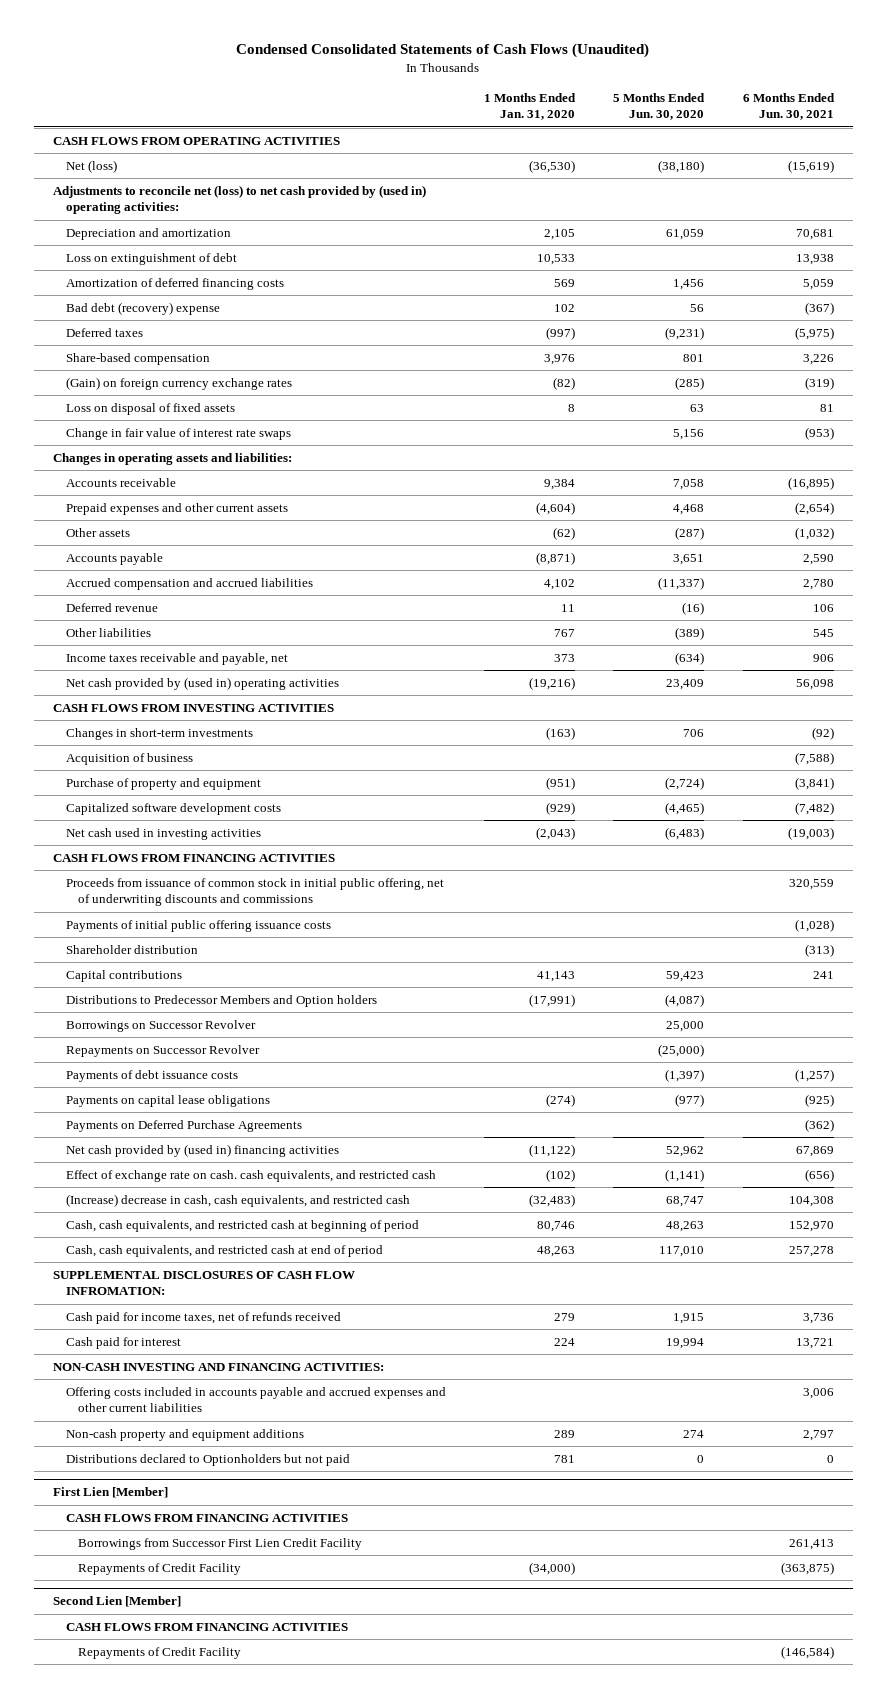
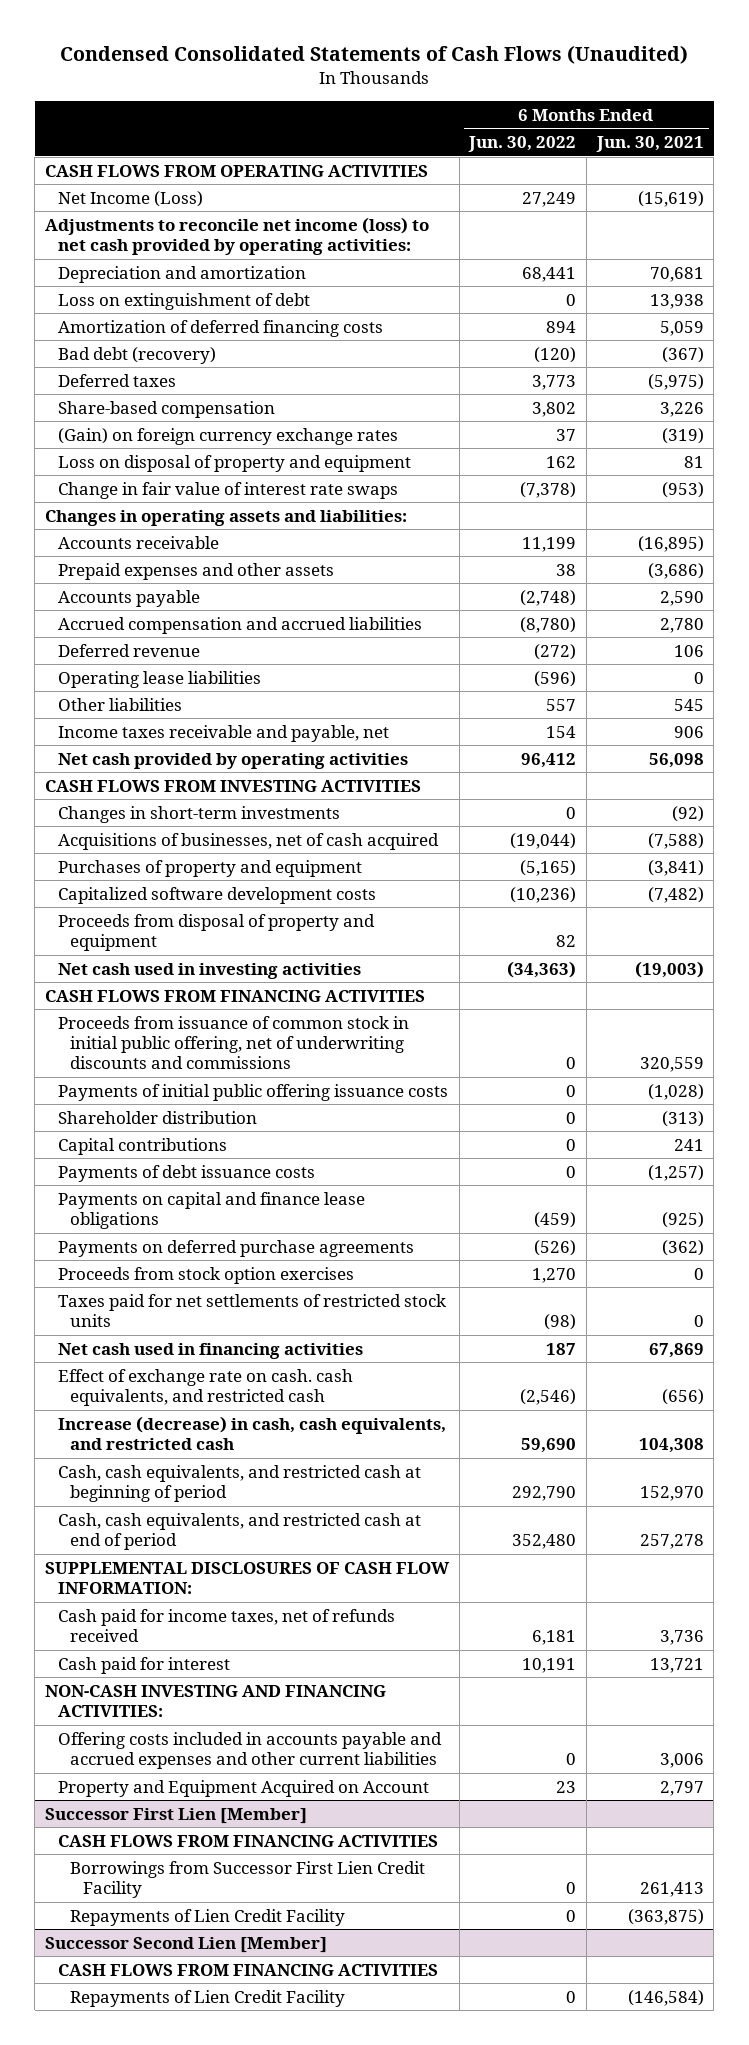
- | 1 Months Ended Jan. 31, 2020 | 5 Months Ended Jun. 30, 2020 | 6 Months Ended Jun. 30, 2021
+ | 6 Months Ended Jun. 30, 2022 | 6 Months Ended Jun. 30, 2021
- Net (loss) | (36,530) | (38,180) | (15,619)
- Adjustments to reconcile net (loss) to net cash provided by (used in) operating activities:
+ Net Income (Loss) | 27,249 | (15,619)
+ Adjustments to reconcile net income (loss) to net cash provided by operating activities:
- Bad debt (recovery) expense | 102 | 56 | (367)
+ Bad debt (recovery) | (120) | (367)
- Loss on disposal of fixed assets | 8 | 63 | 81
+ Loss on disposal of property and equipment | 162 | 81
- Prepaid expenses and other current assets | (4,604) | 4,468 | (2,654)
- Other assets | (62) | (287) | (1,032)
+ Prepaid expenses and other assets | 38 | (3,686)
+ Operating lease liabilities | (596) | 0
- Net cash provided by (used in) operating activities | (19,216) | 23,409 | 56,098
+ Net cash provided by operating activities | 96,412 | 56,098
- Acquisition of business | | | (7,588)
- Purchase of property and equipment | (951) | (2,724) | (3,841)
+ Acquisitions of businesses, net of cash acquired | (19,044) | (7,588)
+ Purchases of property and equipment | (5,165) | (3,841)
+ Proceeds from disposal of property and equipment | 82 |
- Distributions to Predecessor Members and Option holders | (17,991) | (4,087) |
- Borrowings on Successor Revolver | | 25,000 |
- Repayments on Successor Revolver | | (25,000) |
- Payments on capital lease obligations | (274) | (977) | (925)
- Payments on Deferred Purchase Agreements | | | (362)
- Net cash provided by (used in) financing activities | (11,122) | 52,962 | 67,869
+ Payments on capital and finance lease obligations | (459) | (925)
+ Payments on deferred purchase agreements | (526) | (362)
+ Proceeds from stock option exercises | 1,270 | 0
+ Taxes paid for net settlements of restricted stock units | (98) | 0
+ Net cash used in financing activities | 187 | 67,869
- (Increase) decrease in cash, cash equivalents, and restricted cash | (32,483) | 68,747 | 104,308
+ Increase (decrease) in cash, cash equivalents, and restricted cash | 59,690 | 104,308
- SUPPLEMENTAL DISCLOSURES OF CASH FLOW INFROMATION:
+ SUPPLEMENTAL DISCLOSURES OF CASH FLOW INFORMATION:
- Non-cash property and equipment additions | 289 | 274 | 2,797
- Distributions declared to Optionholders but not paid | 781 | 0 | 0
- First Lien [Member]
+ Property and Equipment Acquired on Account | 23 | 2,797
+ Successor First Lien [Member]
- Repayments of Credit Facility | (34,000) | | (363,875)
- Second Lien [Member]
+ Repayments of Lien Credit Facility | 0 | (363,875)
+ Successor Second Lien [Member]
- Repayments of Credit Facility | | | (146,584)
+ Repayments of Lien Credit Facility | 0 | (146,584)

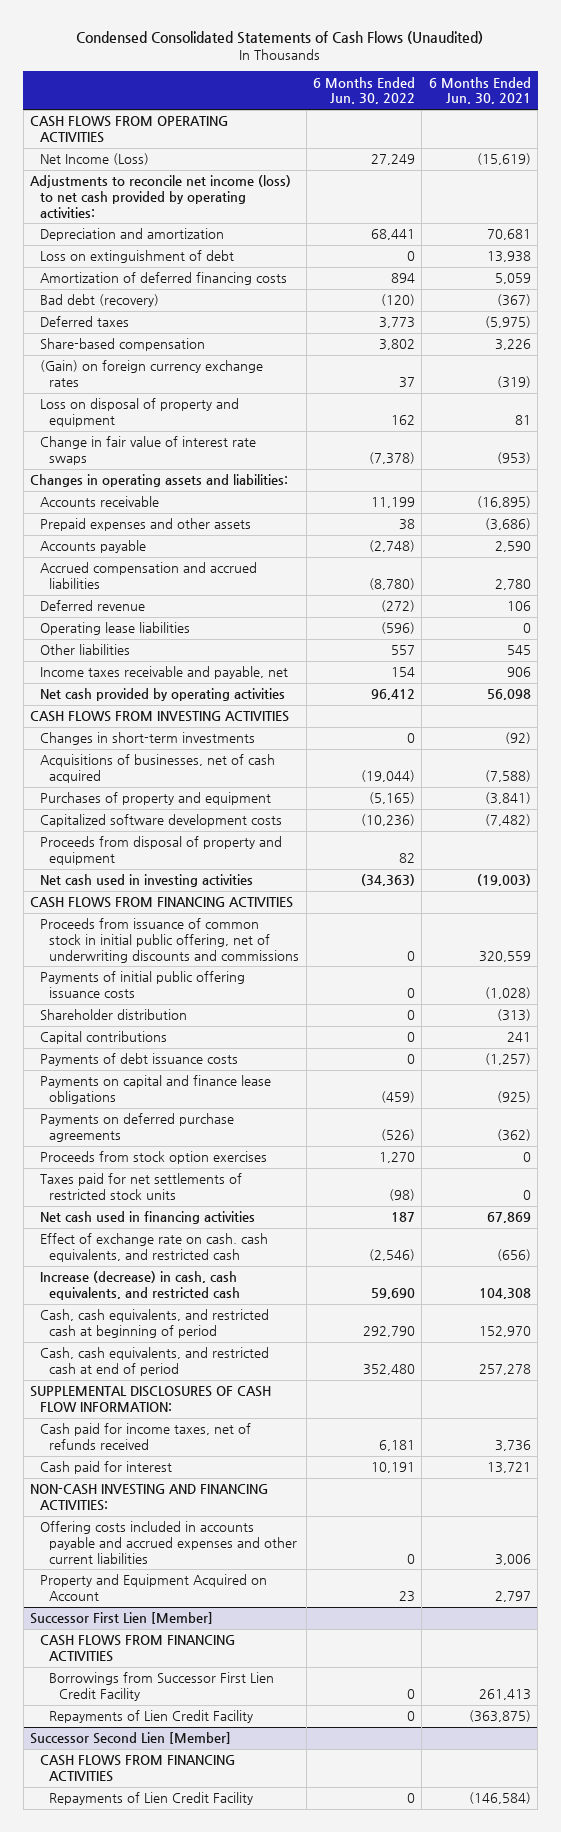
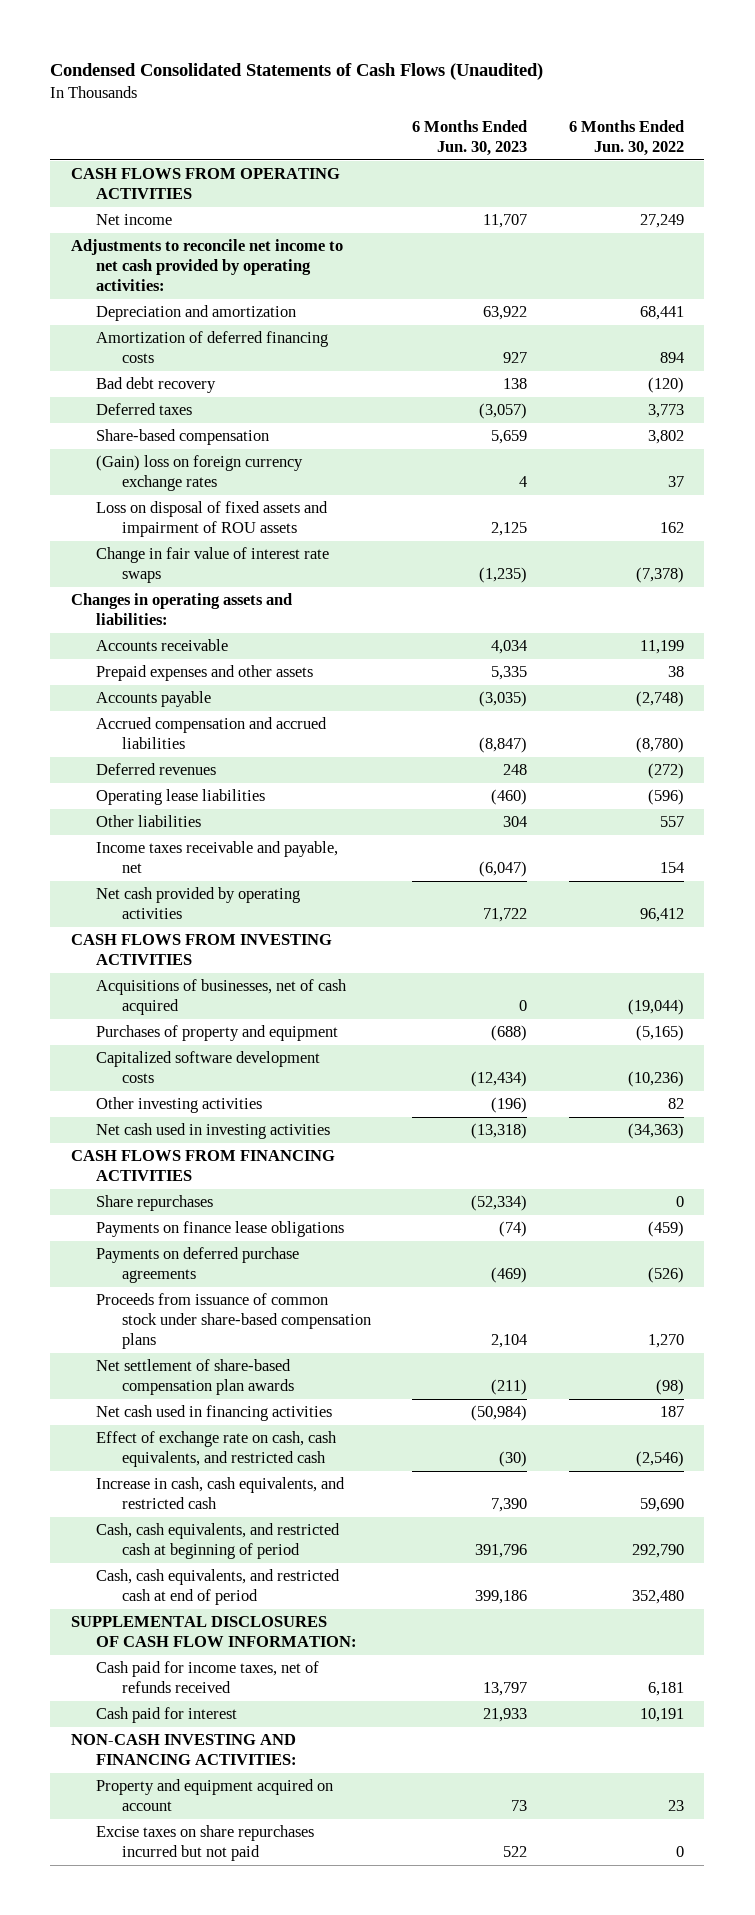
- | 6 Months Ended Jun. 30, 2022 | 6 Months Ended Jun. 30, 2021
+ | 6 Months Ended Jun. 30, 2023 | 6 Months Ended Jun. 30, 2022
- Net Income (Loss) | 27,249 | (15,619)
- Adjustments to reconcile net income (loss) to net cash provided by operating activities:
+ Net income | 11,707 | 27,249
+ Adjustments to reconcile net income to net cash provided by operating activities:
- Loss on extinguishment of debt | 0 | 13,938
- Bad debt (recovery) | (120) | (367)
+ Bad debt recovery | 138 | (120)
- (Gain) on foreign currency exchange rates | 37 | (319)
- Loss on disposal of property and equipment | 162 | 81
+ (Gain) loss on foreign currency exchange rates | 4 | 37
+ Loss on disposal of fixed assets and impairment of ROU assets | 2,125 | 162
- Deferred revenue | (272) | 106
+ Deferred revenues | 248 | (272)
- Changes in short-term investments | 0 | (92)
- Proceeds from disposal of property and equipment | 82 |
+ Other investing activities | (196) | 82
- Proceeds from issuance of common stock in initial public offering, net of underwriting discounts and commissions | 0 | 320,559
- Payments of initial public offering issuance costs | 0 | (1,028)
- Shareholder distribution | 0 | (313)
- Capital contributions | 0 | 241
- Payments of debt issuance costs | 0 | (1,257)
- Payments on capital and finance lease obligations | (459) | (925)
+ Share repurchases | (52,334) | 0
+ Payments on finance lease obligations | (74) | (459)
- Proceeds from stock option exercises | 1,270 | 0
- Taxes paid for net settlements of restricted stock units | (98) | 0
+ Proceeds from issuance of common stock under share-based compensation plans | 2,104 | 1,270
+ Net settlement of share-based compensation plan awards | (211) | (98)
- Effect of exchange rate on cash. cash equivalents, and restricted cash | (2,546) | (656)
- Increase (decrease) in cash, cash equivalents, and restricted cash | 59,690 | 104,308
+ Effect of exchange rate on cash, cash equivalents, and restricted cash | (30) | (2,546)
+ Increase in cash, cash equivalents, and restricted cash | 7,390 | 59,690
- Offering costs included in accounts payable and accrued expenses and other current liabilities | 0 | 3,006
- Property and Equipment Acquired on Account | 23 | 2,797
- Successor First Lien [Member]
- CASH FLOWS FROM FINANCING ACTIVITIES
- Borrowings from Successor First Lien Credit Facility | 0 | 261,413
- Repayments of Lien Credit Facility | 0 | (363,875)
- Successor Second Lien [Member]
- CASH FLOWS FROM FINANCING ACTIVITIES
- Repayments of Lien Credit Facility | 0 | (146,584)
+ Property and equipment acquired on account | 73 | 23
+ Excise taxes on share repurchases incurred but not paid | 522 | 0

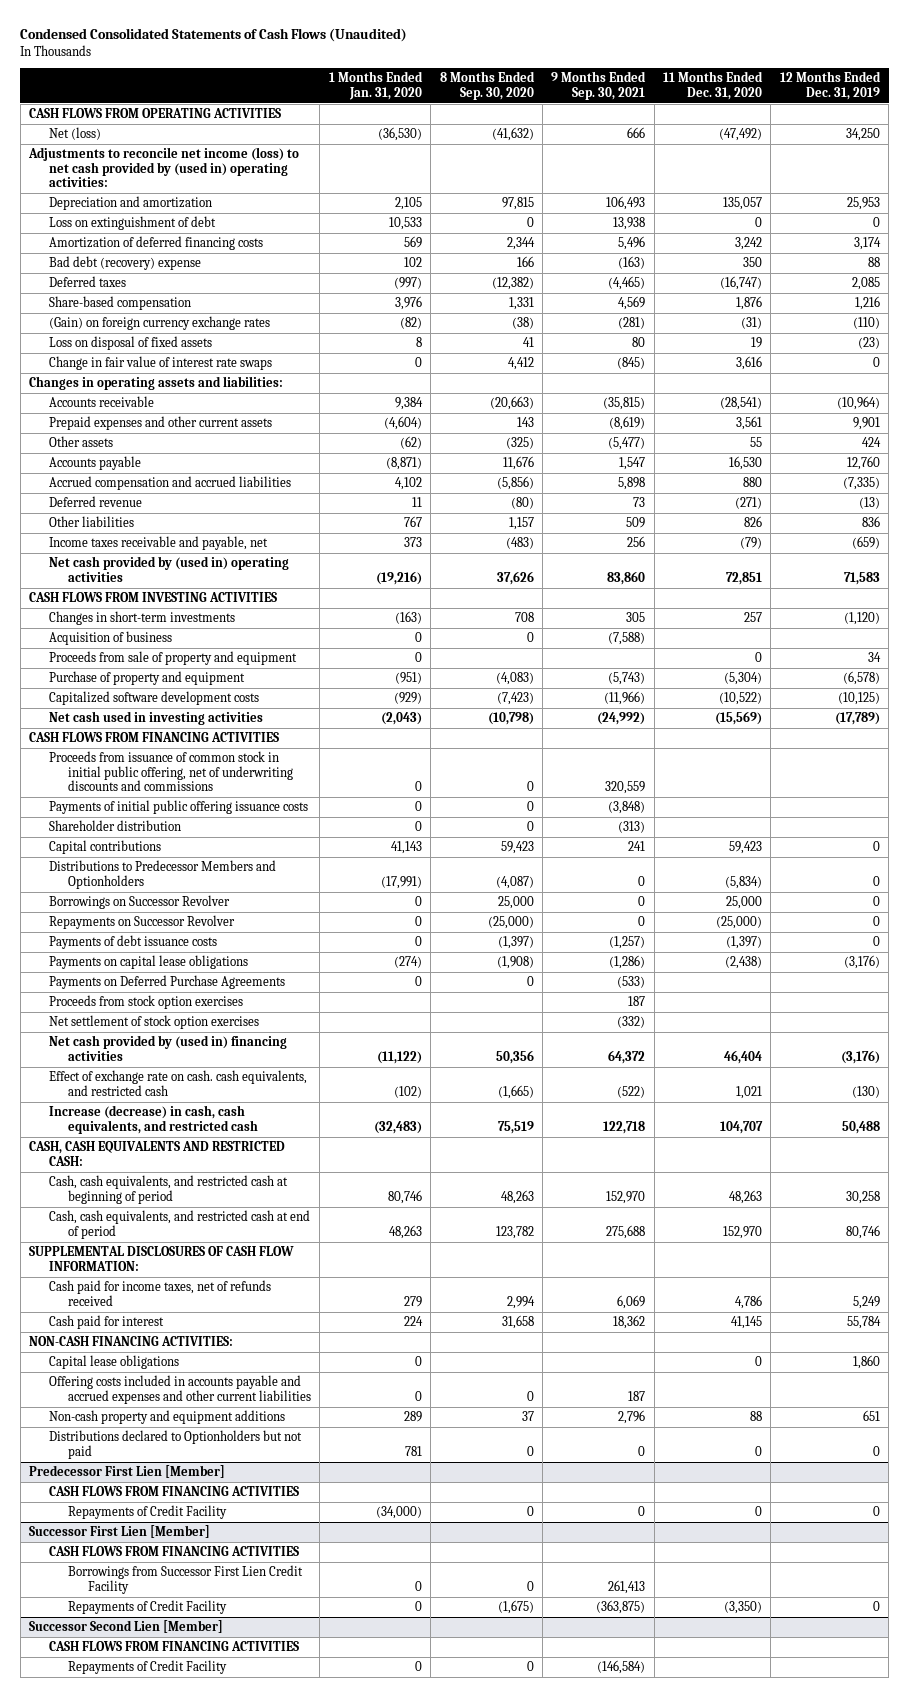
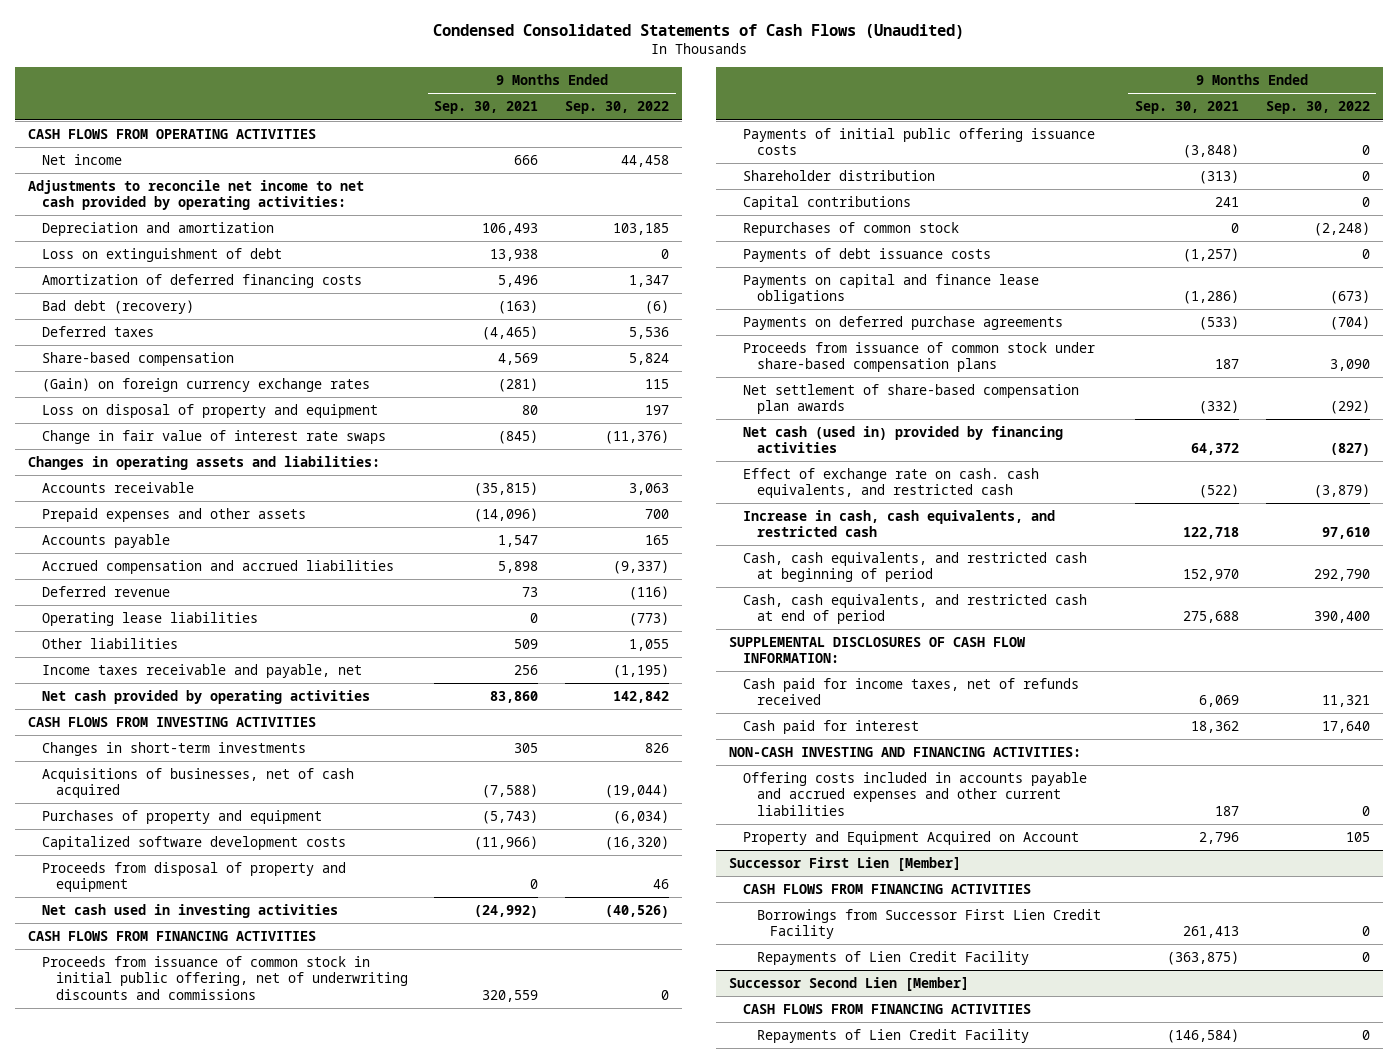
- | 1 Months Ended Jan. 31, 2020 | 8 Months Ended Sep. 30, 2020 | 9 Months Ended Sep. 30, 2021 | 11 Months Ended Dec. 31, 2020 | 12 Months Ended Dec. 31, 2019
+ | 9 Months Ended Sep. 30, 2021 | 9 Months Ended Sep. 30, 2022
- Net (loss) | (36,530) | (41,632) | 666 | (47,492) | 34,250
- Adjustments to reconcile net income (loss) to net cash provided by (used in) operating activities:
+ Net income | 666 | 44,458
+ Adjustments to reconcile net income to net cash provided by operating activities:
- Bad debt (recovery) expense | 102 | 166 | (163) | 350 | 88
+ Bad debt (recovery) | (163) | (6)
- Loss on disposal of fixed assets | 8 | 41 | 80 | 19 | (23)
+ Loss on disposal of property and equipment | 80 | 197
- Prepaid expenses and other current assets | (4,604) | 143 | (8,619) | 3,561 | 9,901
- Other assets | (62) | (325) | (5,477) | 55 | 424
+ Prepaid expenses and other assets | (14,096) | 700
+ Operating lease liabilities | 0 | (773)
- Net cash provided by (used in) operating activities | (19,216) | 37,626 | 83,860 | 72,851 | 71,583
+ Net cash provided by operating activities | 83,860 | 142,842
- Acquisition of business | 0 | 0 | (7,588) | |
- Proceeds from sale of property and equipment | 0 | | | 0 | 34
- Purchase of property and equipment | (951) | (4,083) | (5,743) | (5,304) | (6,578)
+ Acquisitions of businesses, net of cash acquired | (7,588) | (19,044)
+ Purchases of property and equipment | (5,743) | (6,034)
+ Proceeds from disposal of property and equipment | 0 | 46
- Distributions to Predecessor Members and Optionholders | (17,991) | (4,087) | 0 | (5,834) | 0
- Borrowings on Successor Revolver | 0 | 25,000 | 0 | 25,000 | 0
- Repayments on Successor Revolver | 0 | (25,000) | 0 | (25,000) | 0
+ Repurchases of common stock | 0 | (2,248)
- Payments on capital lease obligations | (274) | (1,908) | (1,286) | (2,438) | (3,176)
- Payments on Deferred Purchase Agreements | 0 | 0 | (533) | |
- Proceeds from stock option exercises | | | 187 | |
- Net settlement of stock option exercises | | | (332) | |
- Net cash provided by (used in) financing activities | (11,122) | 50,356 | 64,372 | 46,404 | (3,176)
+ Payments on capital and finance lease obligations | (1,286) | (673)
+ Payments on deferred purchase agreements | (533) | (704)
+ Proceeds from issuance of common stock under share-based compensation plans | 187 | 3,090
+ Net settlement of share-based compensation plan awards | (332) | (292)
+ Net cash (used in) provided by financing activities | 64,372 | (827)
- Increase (decrease) in cash, cash equivalents, and restricted cash | (32,483) | 75,519 | 122,718 | 104,707 | 50,488
- CASH, CASH EQUIVALENTS AND RESTRICTED CASH:
+ Increase in cash, cash equivalents, and restricted cash | 122,718 | 97,610
- NON-CASH FINANCING ACTIVITIES:
- Capital lease obligations | 0 | | | 0 | 1,860
+ NON-CASH INVESTING AND FINANCING ACTIVITIES:
- Non-cash property and equipment additions | 289 | 37 | 2,796 | 88 | 651
- Distributions declared to Optionholders but not paid | 781 | 0 | 0 | 0 | 0
- Predecessor First Lien [Member]
- CASH FLOWS FROM FINANCING ACTIVITIES
- Repayments of Credit Facility | (34,000) | 0 | 0 | 0 | 0
+ Property and Equipment Acquired on Account | 2,796 | 105
@ Successor First Lien [Member]
- Repayments of Credit Facility | 0 | (1,675) | (363,875) | (3,350) | 0
+ Repayments of Lien Credit Facility | (363,875) | 0
@ Successor Second Lien [Member]
- Repayments of Credit Facility | 0 | 0 | (146,584) | |
+ Repayments of Lien Credit Facility | (146,584) | 0

